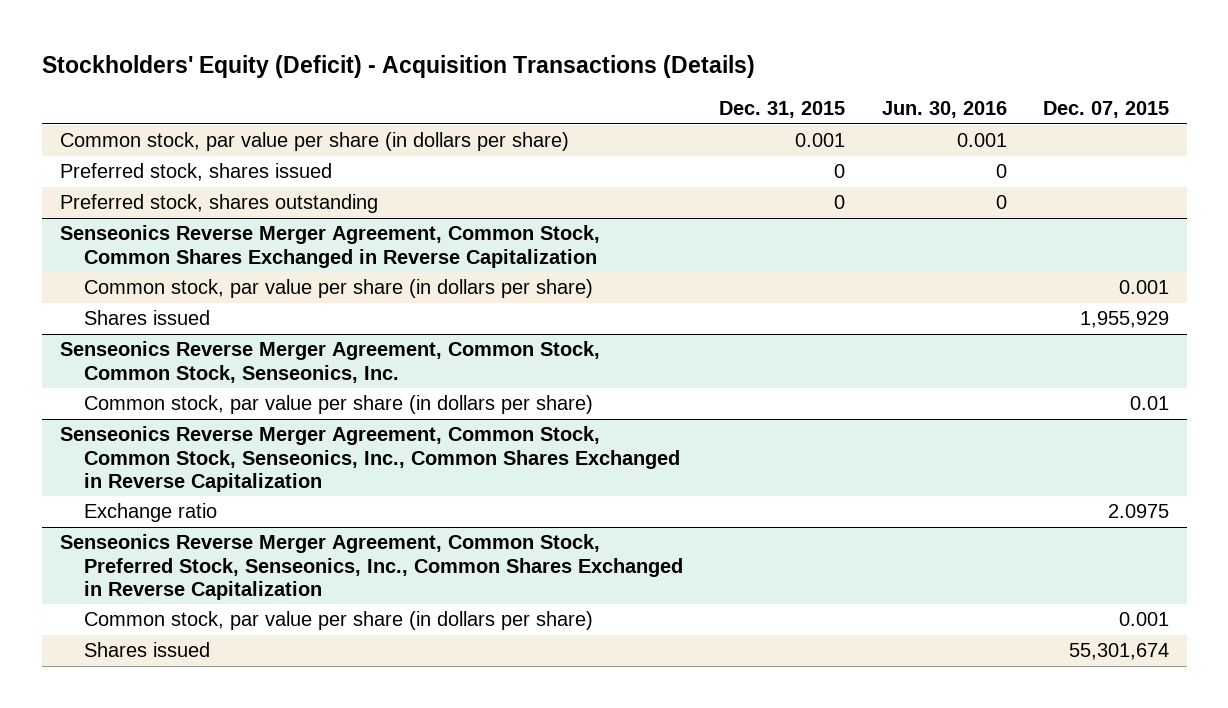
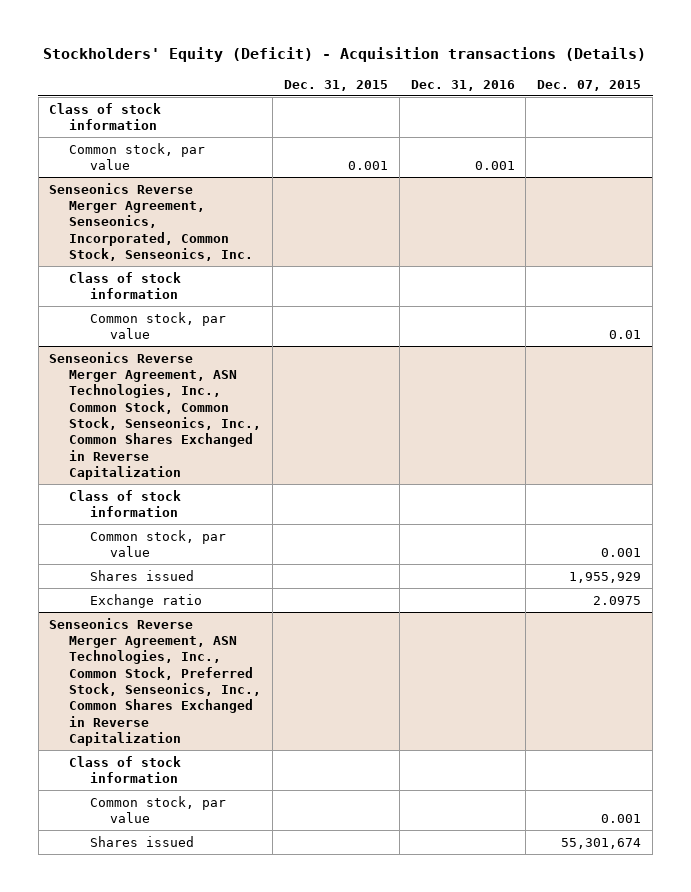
- Stockholders' Equity (Deficit) - Acquisition Transactions (Details)
+ Stockholders' Equity (Deficit) - Acquisition transactions (Details)
- | Dec. 31, 2015 | Jun. 30, 2016 | Dec. 07, 2015
+ | Dec. 31, 2015 | Dec. 31, 2016 | Dec. 07, 2015
- Common stock, par value per share (in dollars per share) | 0.001 | 0.001 |
- Preferred stock, shares issued | 0 | 0 |
- Preferred stock, shares outstanding | 0 | 0 |
- Senseonics Reverse Merger Agreement, Common Stock, Common Shares Exchanged in Reverse Capitalization
- Common stock, par value per share (in dollars per share) | | | 0.001
+ Class of stock information
+ Common stock, par value | 0.001 | 0.001 |
+ Senseonics Reverse Merger Agreement, Senseonics, Incorporated, Common Stock, Senseonics, Inc.
+ Class of stock information
+ Common stock, par value | | | 0.01
+ Senseonics Reverse Merger Agreement, ASN Technologies, Inc., Common Stock, Common Stock, Senseonics, Inc., Common Shares Exchanged in Reverse Capitalization
+ Class of stock information
+ Common stock, par value | | | 0.001
- Senseonics Reverse Merger Agreement, Common Stock, Common Stock, Senseonics, Inc.
- Common stock, par value per share (in dollars per share) | | | 0.01
- Senseonics Reverse Merger Agreement, Common Stock, Common Stock, Senseonics, Inc., Common Shares Exchanged in Reverse Capitalization
- Senseonics Reverse Merger Agreement, Common Stock, Preferred Stock, Senseonics, Inc., Common Shares Exchanged in Reverse Capitalization
- Common stock, par value per share (in dollars per share) | | | 0.001
+ Senseonics Reverse Merger Agreement, ASN Technologies, Inc., Common Stock, Preferred Stock, Senseonics, Inc., Common Shares Exchanged in Reverse Capitalization
+ Class of stock information
+ Common stock, par value | | | 0.001

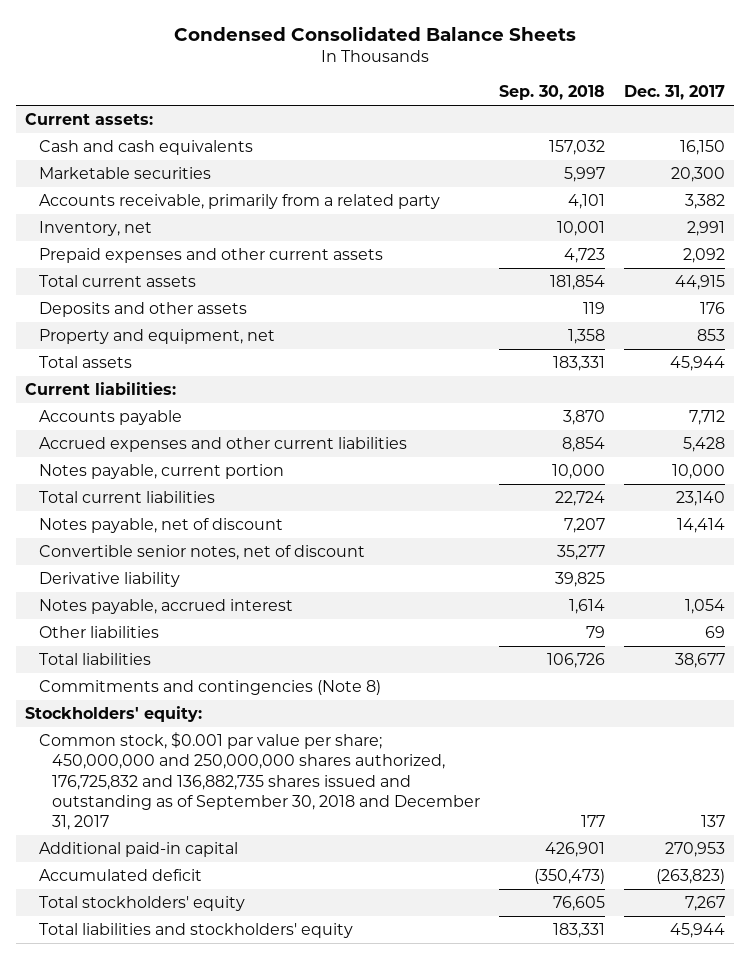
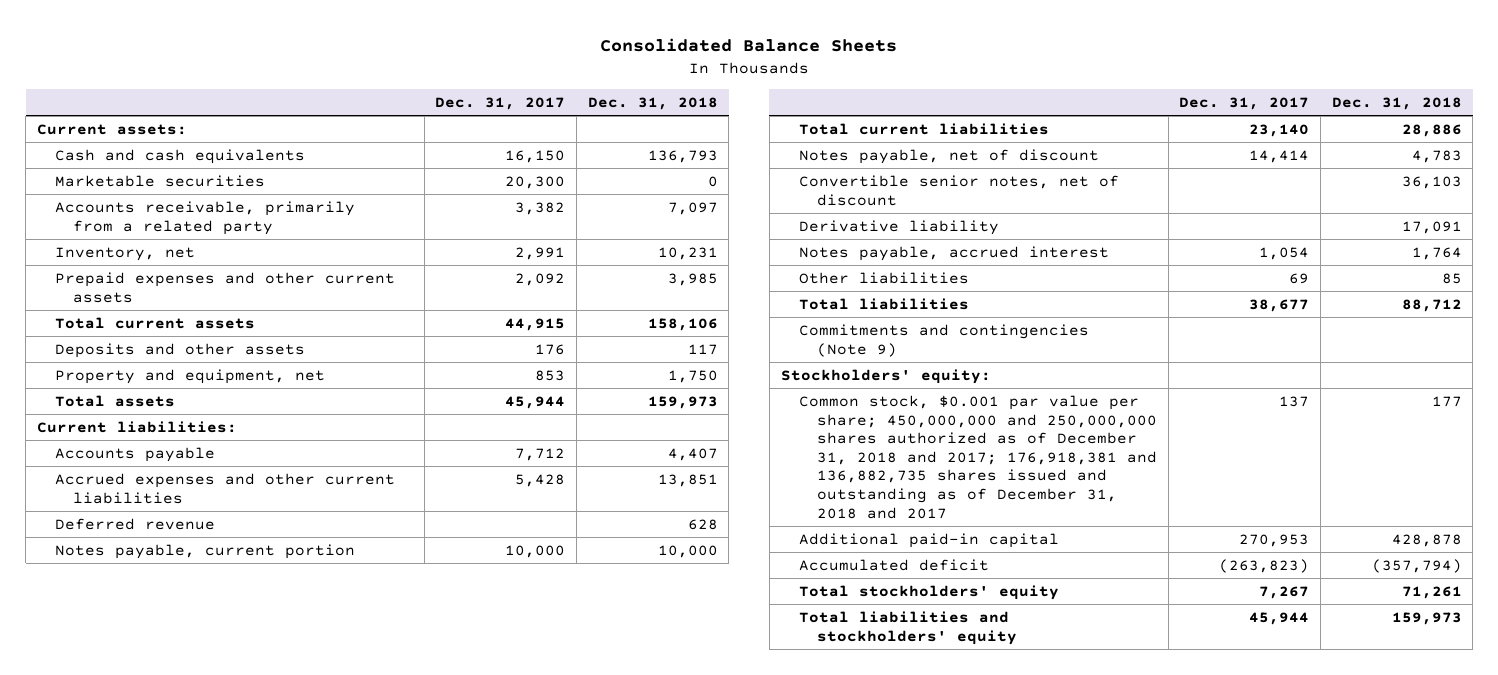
- Condensed Consolidated Balance Sheets
+ Consolidated Balance Sheets
- | Sep. 30, 2018 | Dec. 31, 2017
+ | Dec. 31, 2017 | Dec. 31, 2018
+ Deferred revenue | | 628
- Commitments and contingencies (Note 8)
+ Commitments and contingencies (Note 9)
- Common stock, $0.001 par value per share; 450,000,000 and 250,000,000 shares authorized, 176,725,832 and 136,882,735 shares issued and outstanding as of September 30, 2018 and December 31, 2017 | 177 | 137
+ Common stock, $0.001 par value per share; 450,000,000 and 250,000,000 shares authorized as of December 31, 2018 and 2017; 176,918,381 and 136,882,735 shares issued and outstanding as of December 31, 2018 and 2017 | 137 | 177

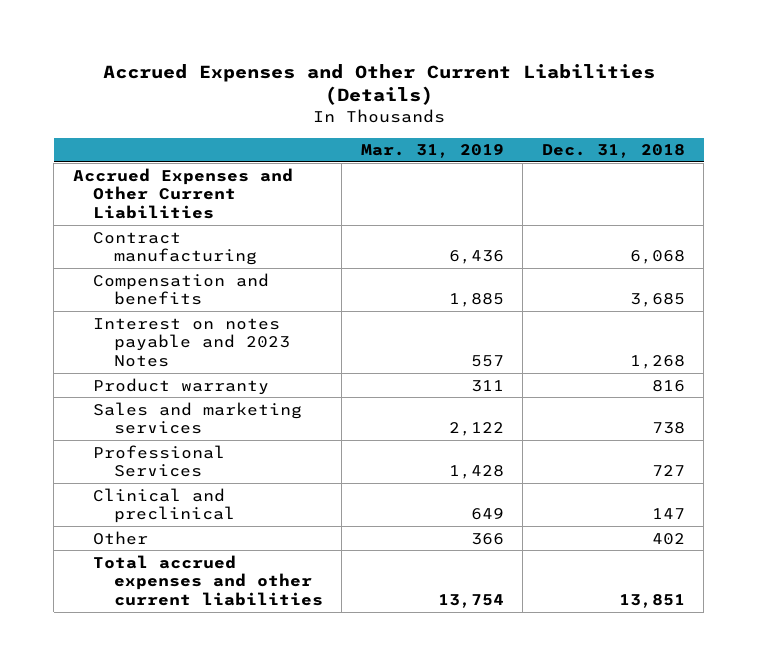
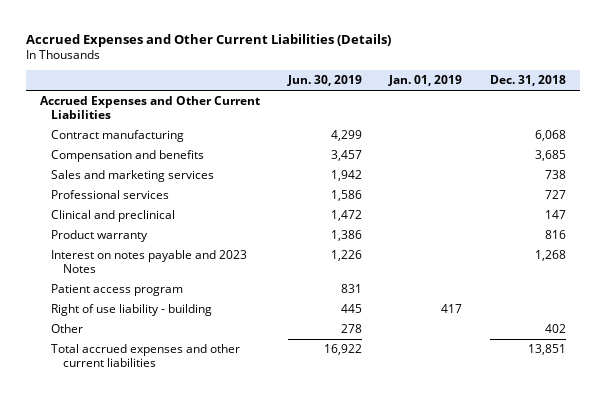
- | Mar. 31, 2019 | Dec. 31, 2018
+ | Jun. 30, 2019 | Jan. 01, 2019 | Dec. 31, 2018
- Professional Services | 1,428 | 727
+ Professional services | 1,586 | | 727
moved down: Product warranty | 1,386 | | 816
moved down: Interest on notes payable and 2023 Notes | 1,226 | | 1,268
+ Patient access program | 831 | |
+ Right of use liability - building | 445 | 417 |

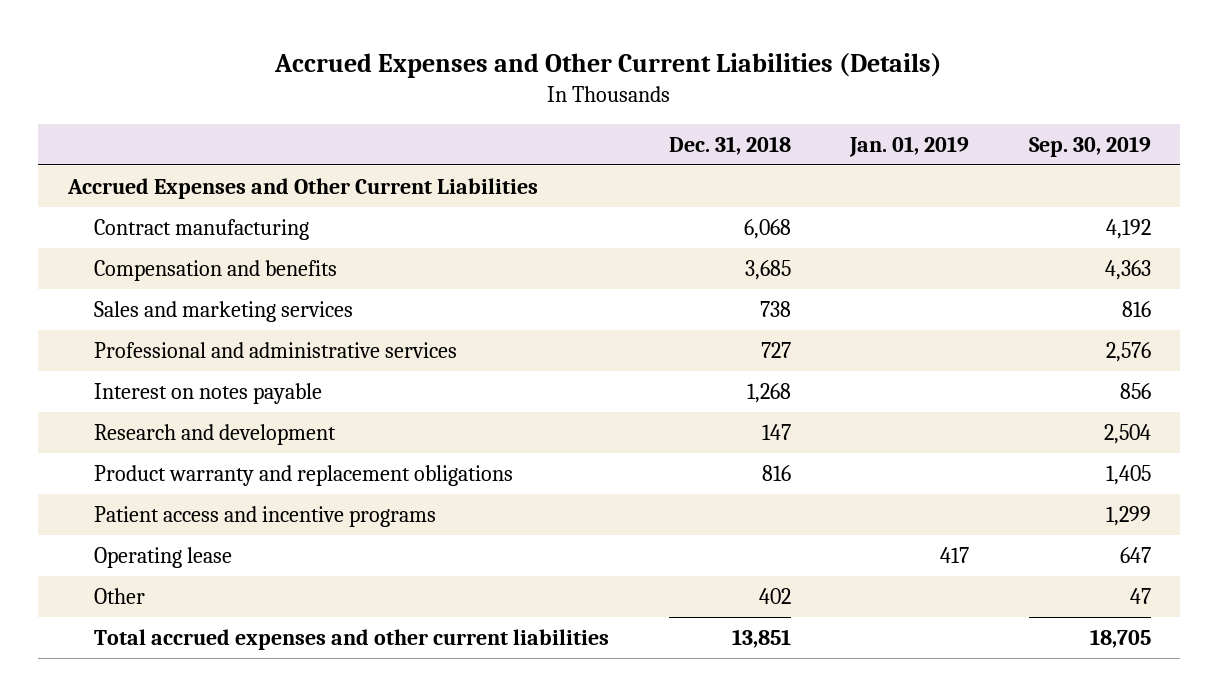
- | Jun. 30, 2019 | Jan. 01, 2019 | Dec. 31, 2018
+ | Dec. 31, 2018 | Jan. 01, 2019 | Sep. 30, 2019
- Professional services | 1,586 | | 727
- Clinical and preclinical | 1,472 | | 147
- Product warranty | 1,386 | | 816
- Interest on notes payable and 2023 Notes | 1,226 | | 1,268
- Patient access program | 831 | |
- Right of use liability - building | 445 | 417 |
+ Professional and administrative services | 727 | | 2,576
+ Interest on notes payable | 1,268 | | 856
+ Research and development | 147 | | 2,504
+ Product warranty and replacement obligations | 816 | | 1,405
+ Patient access and incentive programs | | | 1,299
+ Operating lease | | 417 | 647

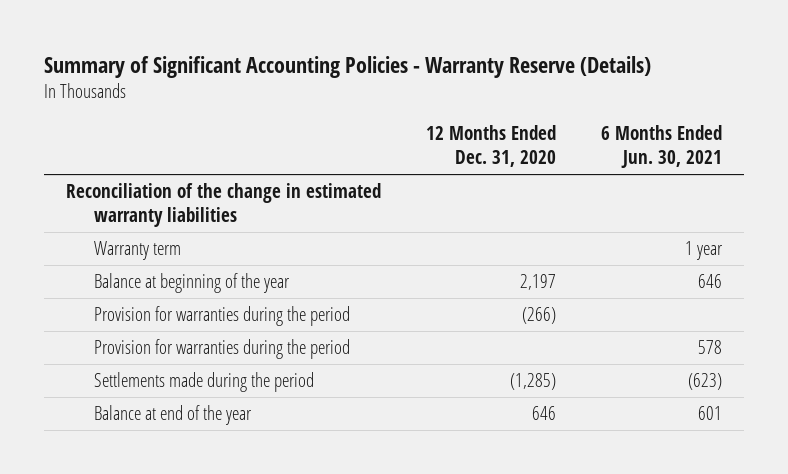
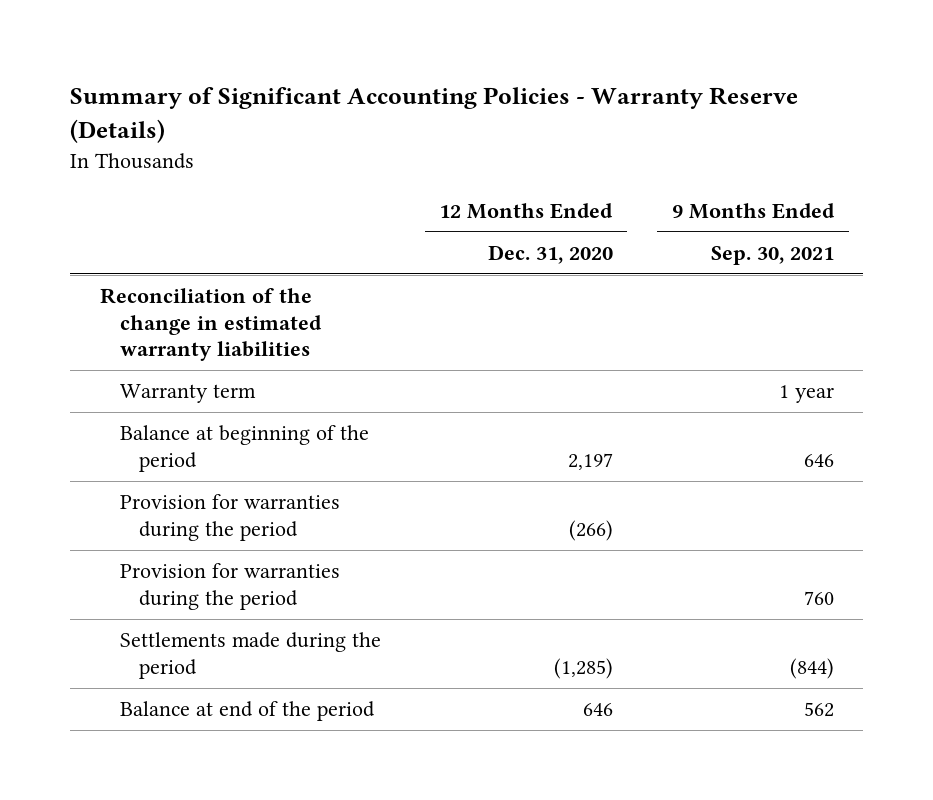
- | 12 Months Ended Dec. 31, 2020 | 6 Months Ended Jun. 30, 2021
+ | 12 Months Ended Dec. 31, 2020 | 9 Months Ended Sep. 30, 2021
- Balance at beginning of the year | 2,197 | 646
+ Balance at beginning of the period | 2,197 | 646
- Balance at end of the year | 646 | 601
+ Balance at end of the period | 646 | 562

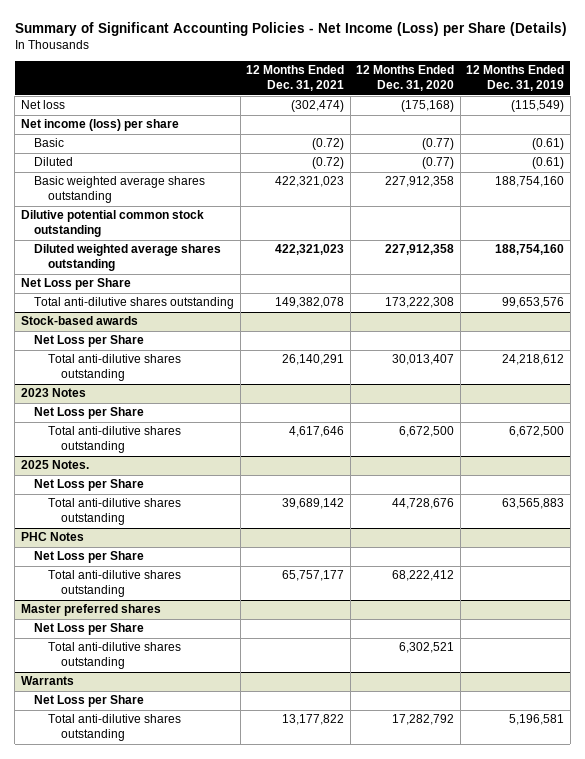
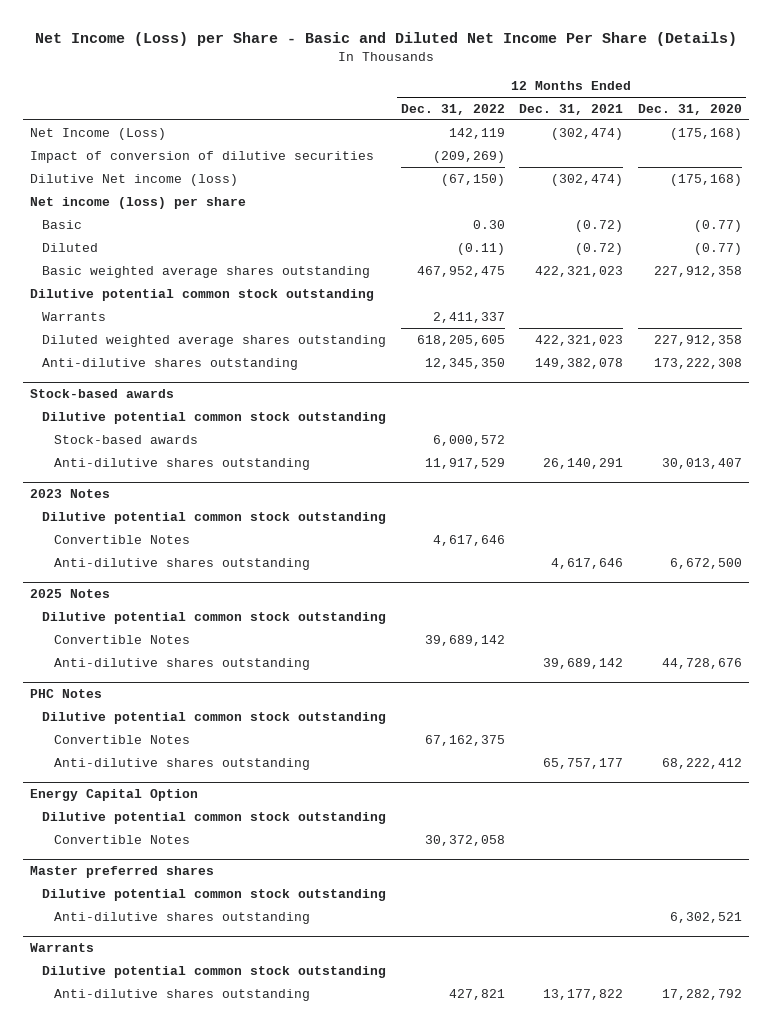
- Summary of Significant Accounting Policies - Net Income (Loss) per Share (Details)
+ Net Income (Loss) per Share - Basic and Diluted Net Income Per Share (Details)
- | 12 Months Ended Dec. 31, 2021 | 12 Months Ended Dec. 31, 2020 | 12 Months Ended Dec. 31, 2019
+ | 12 Months Ended Dec. 31, 2022 | 12 Months Ended Dec. 31, 2021 | 12 Months Ended Dec. 31, 2020
- Net loss | (302,474) | (175,168) | (115,549)
+ Net Income (Loss) | 142,119 | (302,474) | (175,168)
+ Impact of conversion of dilutive securities | (209,269) | |
+ Dilutive Net income (loss) | (67,150) | (302,474) | (175,168)
+ Warrants | 2,411,337 | |
- Net Loss per Share
- Total anti-dilutive shares outstanding | 149,382,078 | 173,222,308 | 99,653,576
+ Anti-dilutive shares outstanding | 12,345,350 | 149,382,078 | 173,222,308
@ Stock-based awards
- Net Loss per Share
- Total anti-dilutive shares outstanding | 26,140,291 | 30,013,407 | 24,218,612
+ Dilutive potential common stock outstanding
+ Stock-based awards | 6,000,572 | |
+ Anti-dilutive shares outstanding | 11,917,529 | 26,140,291 | 30,013,407
@ 2023 Notes
- Net Loss per Share
- Total anti-dilutive shares outstanding | 4,617,646 | 6,672,500 | 6,672,500
- 2025 Notes.
- Net Loss per Share
- Total anti-dilutive shares outstanding | 39,689,142 | 44,728,676 | 63,565,883
@ 2023 Notes
+ Dilutive potential common stock outstanding
+ Convertible Notes | 4,617,646 | |
+ Anti-dilutive shares outstanding | | 4,617,646 | 6,672,500
+ 2025 Notes
+ Dilutive potential common stock outstanding
+ Convertible Notes | 39,689,142 | |
+ Anti-dilutive shares outstanding | | 39,689,142 | 44,728,676
@ PHC Notes
- Net Loss per Share
- Total anti-dilutive shares outstanding | 65,757,177 | 68,222,412 |
+ Dilutive potential common stock outstanding
+ Convertible Notes | 67,162,375 | |
+ Anti-dilutive shares outstanding | | 65,757,177 | 68,222,412
+ Energy Capital Option
+ Dilutive potential common stock outstanding
+ Convertible Notes | 30,372,058 | |
@ Master preferred shares
- Net Loss per Share
- Total anti-dilutive shares outstanding | | 6,302,521 |
+ Dilutive potential common stock outstanding
+ Anti-dilutive shares outstanding | | | 6,302,521
@ Warrants
- Net Loss per Share
- Total anti-dilutive shares outstanding | 13,177,822 | 17,282,792 | 5,196,581
+ Dilutive potential common stock outstanding
+ Anti-dilutive shares outstanding | 427,821 | 13,177,822 | 17,282,792

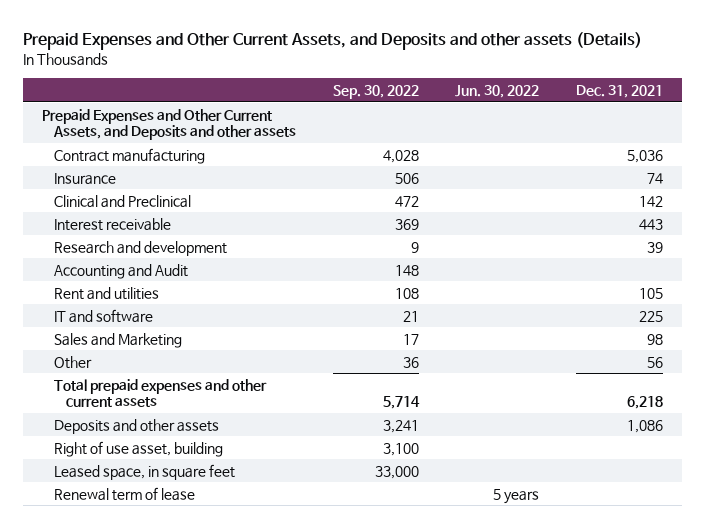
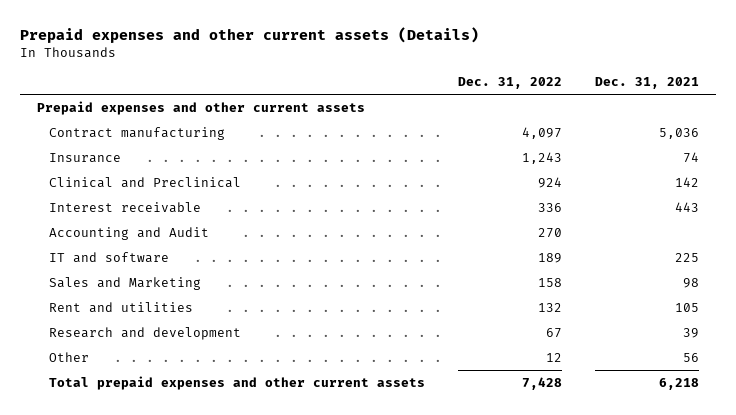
- Prepaid Expenses and Other Current Assets, and Deposits and other assets (Details)
+ Prepaid expenses and other current assets (Details)
- | Sep. 30, 2022 | Jun. 30, 2022 | Dec. 31, 2021
+ | Dec. 31, 2022 | Dec. 31, 2021
- Prepaid Expenses and Other Current Assets, and Deposits and other assets
+ Prepaid expenses and other current assets
moved down: Rent and utilities | 132 | 105
moved down: Research and development | 67 | 39
- Deposits and other assets | 3,241 | | 1,086
- Right of use asset, building | 3,100 | |
- Leased space, in square feet | 33,000 | |
- Renewal term of lease | | 5 years |

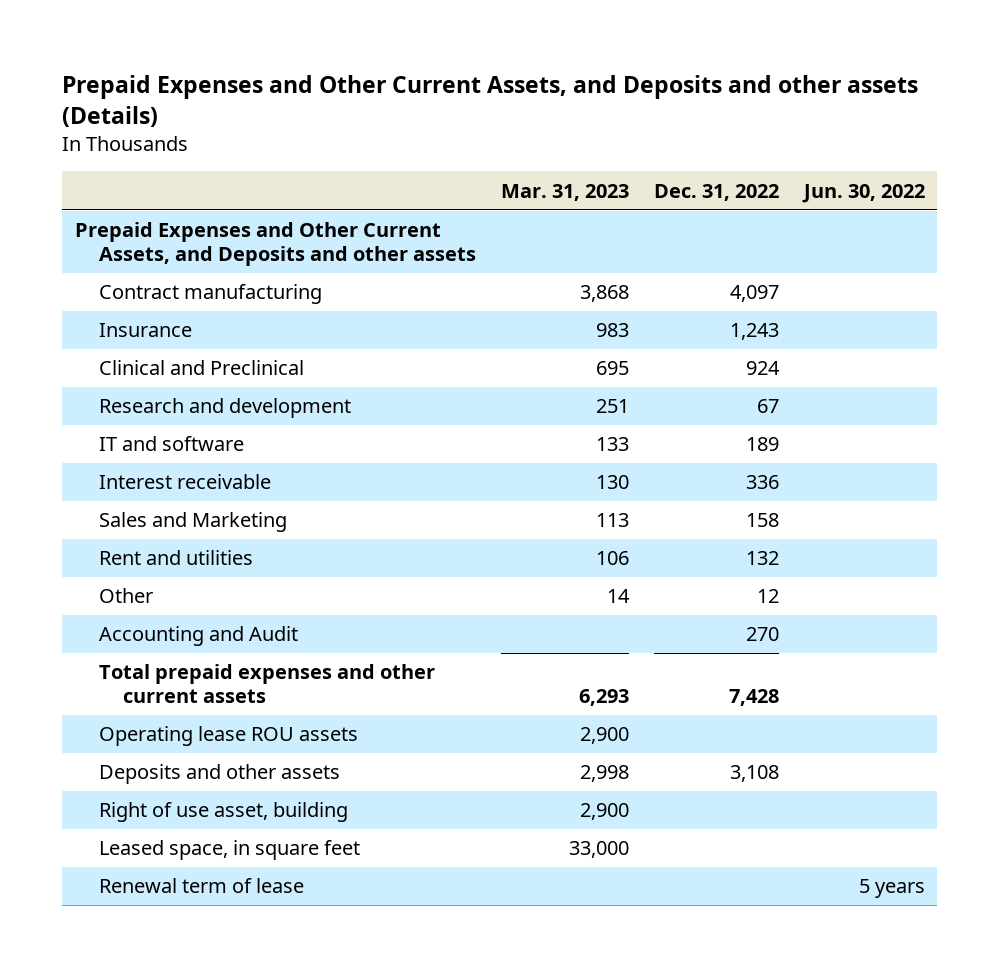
- Prepaid expenses and other current assets (Details)
+ Prepaid Expenses and Other Current Assets, and Deposits and other assets (Details)
- | Dec. 31, 2022 | Dec. 31, 2021
+ | Mar. 31, 2023 | Dec. 31, 2022 | Jun. 30, 2022
- Prepaid expenses and other current assets
+ Prepaid Expenses and Other Current Assets, and Deposits and other assets
moved up: Research and development | 251 | 67 |
moved down: Interest receivable | 130 | 336 |
moved down: Accounting and Audit | | 270 |
+ Operating lease ROU assets | 2,900 | |
+ Deposits and other assets | 2,998 | 3,108 |
+ Right of use asset, building | 2,900 | |
+ Leased space, in square feet | 33,000 | |
+ Renewal term of lease | | | 5 years

